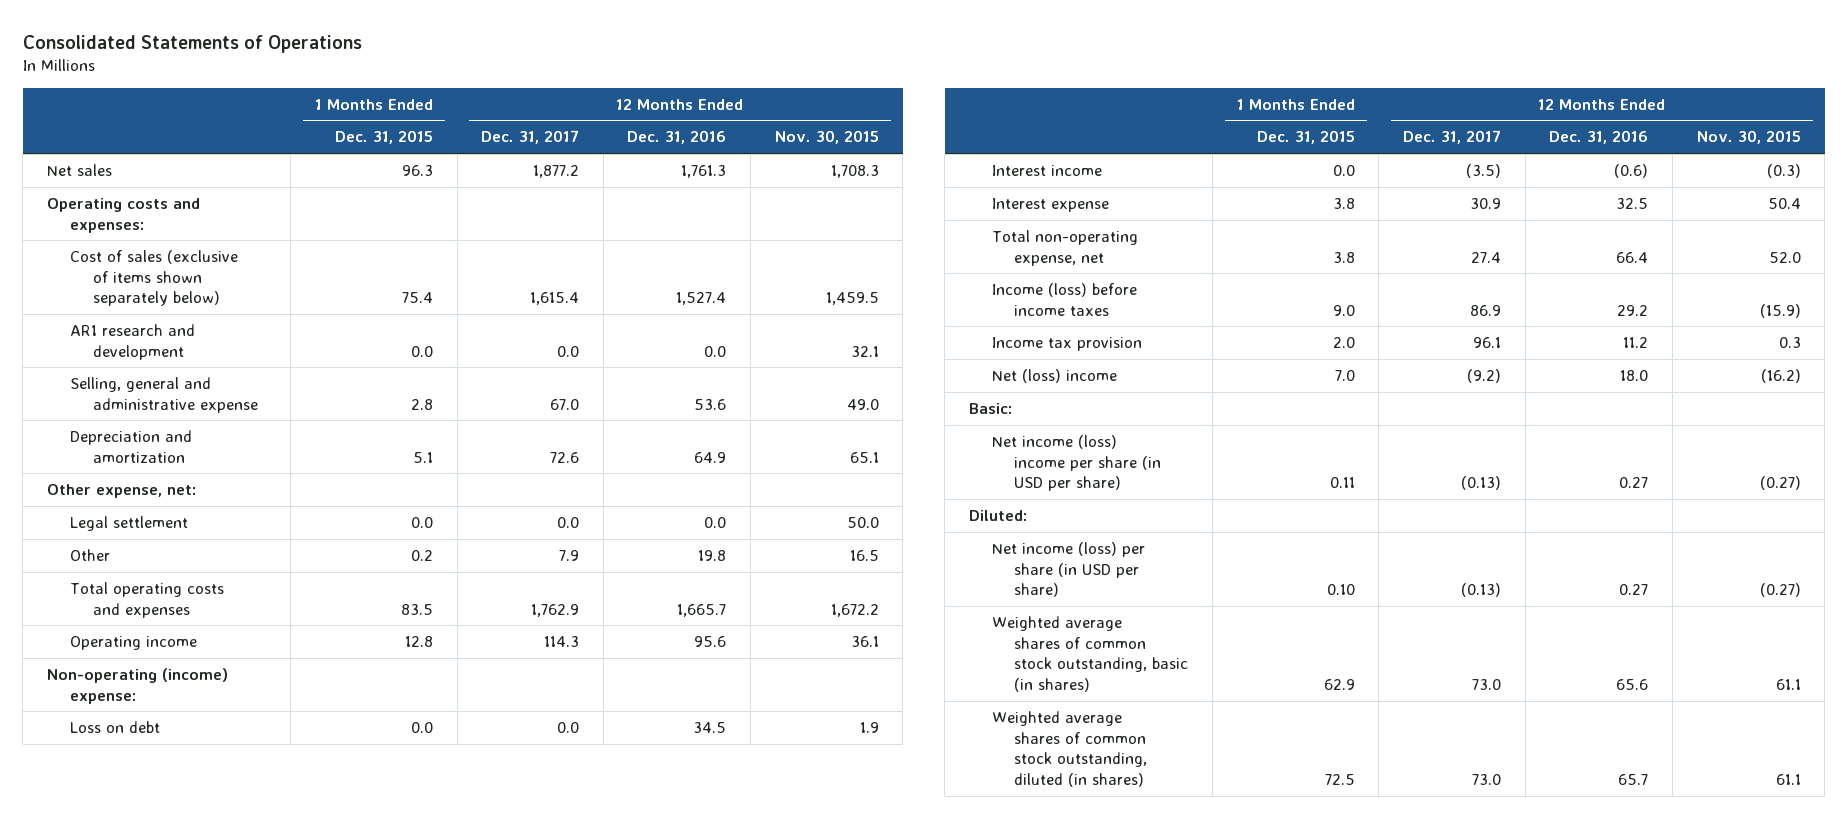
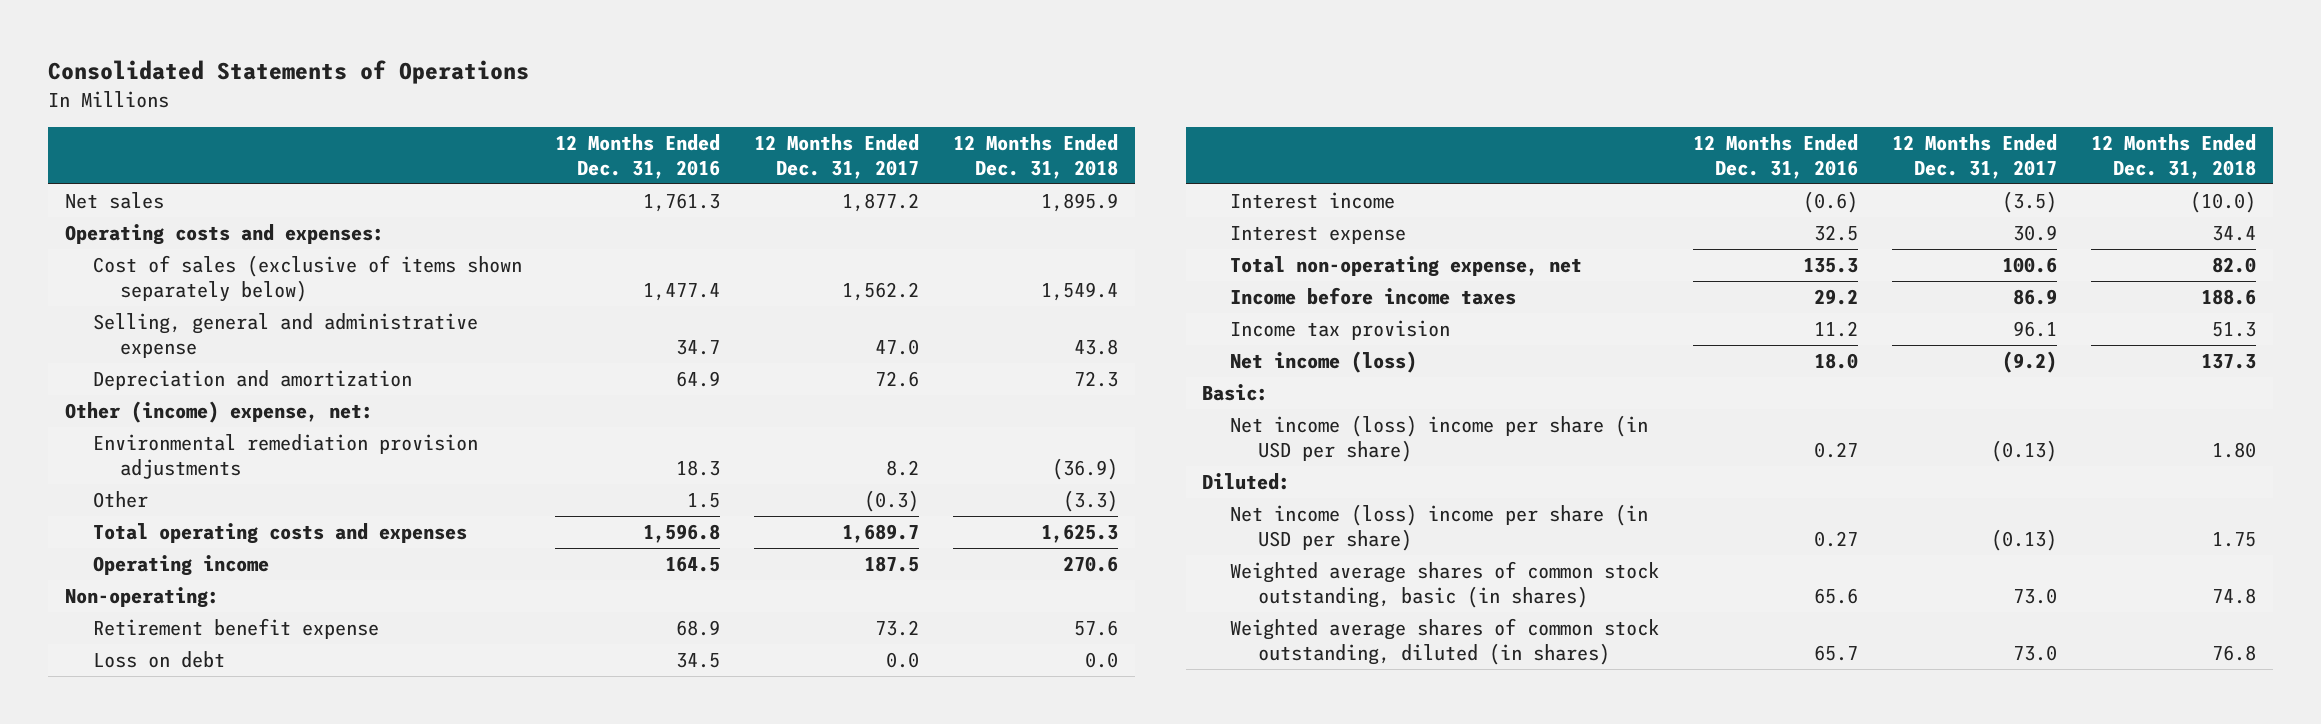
- | 1 Months Ended Dec. 31, 2015 | 12 Months Ended Dec. 31, 2017 | 12 Months Ended Dec. 31, 2016 | 12 Months Ended Nov. 30, 2015
+ | 12 Months Ended Dec. 31, 2016 | 12 Months Ended Dec. 31, 2017 | 12 Months Ended Dec. 31, 2018
- Cost of sales (exclusive of items shown separately below) | 75.4 | 1,615.4 | 1,527.4 | 1,459.5
- AR1 research and development | 0.0 | 0.0 | 0.0 | 32.1
- Selling, general and administrative expense | 2.8 | 67.0 | 53.6 | 49.0
+ Cost of sales (exclusive of items shown separately below) | 1,477.4 | 1,562.2 | 1,549.4
+ Selling, general and administrative expense | 34.7 | 47.0 | 43.8
- Other expense, net:
- Legal settlement | 0.0 | 0.0 | 0.0 | 50.0
- Other | 0.2 | 7.9 | 19.8 | 16.5
- Total operating costs and expenses | 83.5 | 1,762.9 | 1,665.7 | 1,672.2
- Operating income | 12.8 | 114.3 | 95.6 | 36.1
- Non-operating (income) expense:
+ Other (income) expense, net:
+ Environmental remediation provision adjustments | 18.3 | 8.2 | (36.9)
+ Other | 1.5 | (0.3) | (3.3)
+ Total operating costs and expenses | 1,596.8 | 1,689.7 | 1,625.3
+ Operating income | 164.5 | 187.5 | 270.6
+ Non-operating:
+ Retirement benefit expense | 68.9 | 73.2 | 57.6
- Total non-operating expense, net | 3.8 | 27.4 | 66.4 | 52.0
- Income (loss) before income taxes | 9.0 | 86.9 | 29.2 | (15.9)
+ Total non-operating expense, net | 135.3 | 100.6 | 82.0
+ Income before income taxes | 29.2 | 86.9 | 188.6
- Net (loss) income | 7.0 | (9.2) | 18.0 | (16.2)
+ Net income (loss) | 18.0 | (9.2) | 137.3
- Net income (loss) per share (in USD per share) | 0.10 | (0.13) | 0.27 | (0.27)
+ Net income (loss) income per share (in USD per share) | 0.27 | (0.13) | 1.75

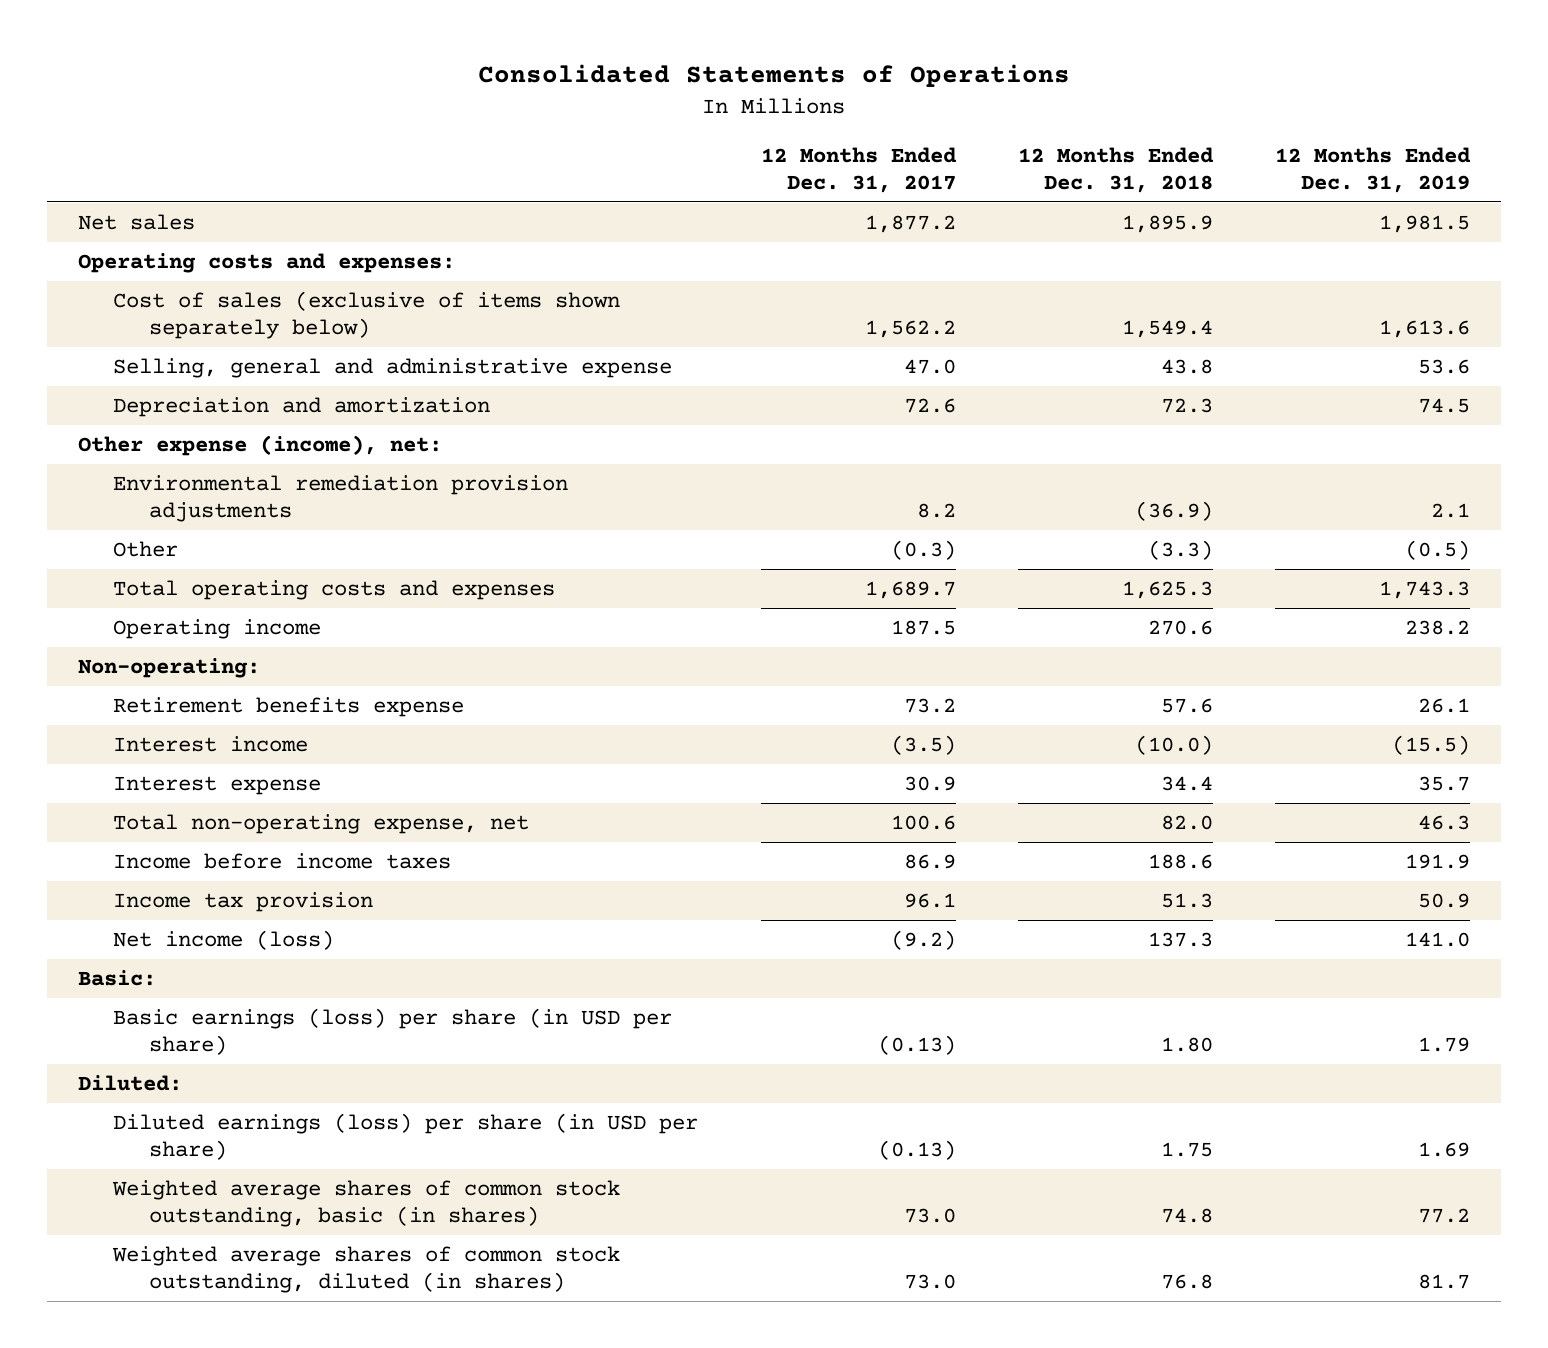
- | 12 Months Ended Dec. 31, 2016 | 12 Months Ended Dec. 31, 2017 | 12 Months Ended Dec. 31, 2018
+ | 12 Months Ended Dec. 31, 2017 | 12 Months Ended Dec. 31, 2018 | 12 Months Ended Dec. 31, 2019
- Other (income) expense, net:
+ Other expense (income), net:
- Retirement benefit expense | 68.9 | 73.2 | 57.6
- Loss on debt | 34.5 | 0.0 | 0.0
+ Retirement benefits expense | 73.2 | 57.6 | 26.1
- Net income (loss) income per share (in USD per share) | 0.27 | (0.13) | 1.80
+ Basic earnings (loss) per share (in USD per share) | (0.13) | 1.80 | 1.79
- Net income (loss) income per share (in USD per share) | 0.27 | (0.13) | 1.75
+ Diluted earnings (loss) per share (in USD per share) | (0.13) | 1.75 | 1.69

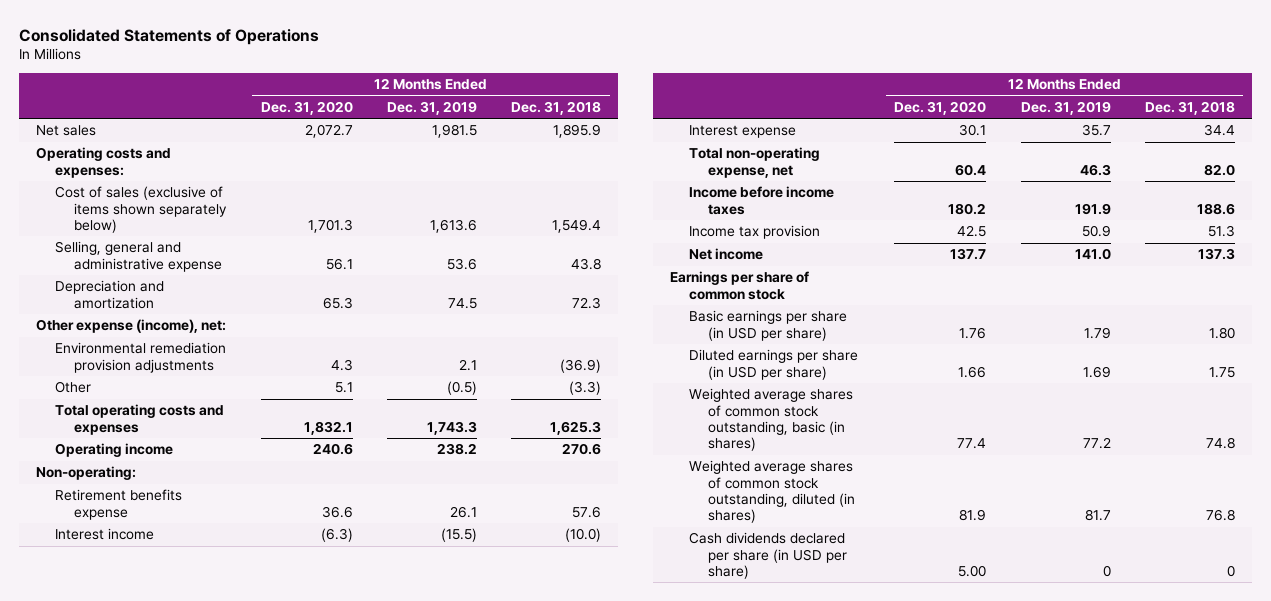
- | 12 Months Ended Dec. 31, 2017 | 12 Months Ended Dec. 31, 2018 | 12 Months Ended Dec. 31, 2019
+ | 12 Months Ended Dec. 31, 2020 | 12 Months Ended Dec. 31, 2019 | 12 Months Ended Dec. 31, 2018
- Net income (loss) | (9.2) | 137.3 | 141.0
- Basic:
- Basic earnings (loss) per share (in USD per share) | (0.13) | 1.80 | 1.79
- Diluted:
- Diluted earnings (loss) per share (in USD per share) | (0.13) | 1.75 | 1.69
+ Net income | 137.7 | 141.0 | 137.3
+ Earnings per share of common stock
+ Basic earnings per share (in USD per share) | 1.76 | 1.79 | 1.80
+ Diluted earnings per share (in USD per share) | 1.66 | 1.69 | 1.75
+ Cash dividends declared per share (in USD per share) | 5.00 | 0 | 0

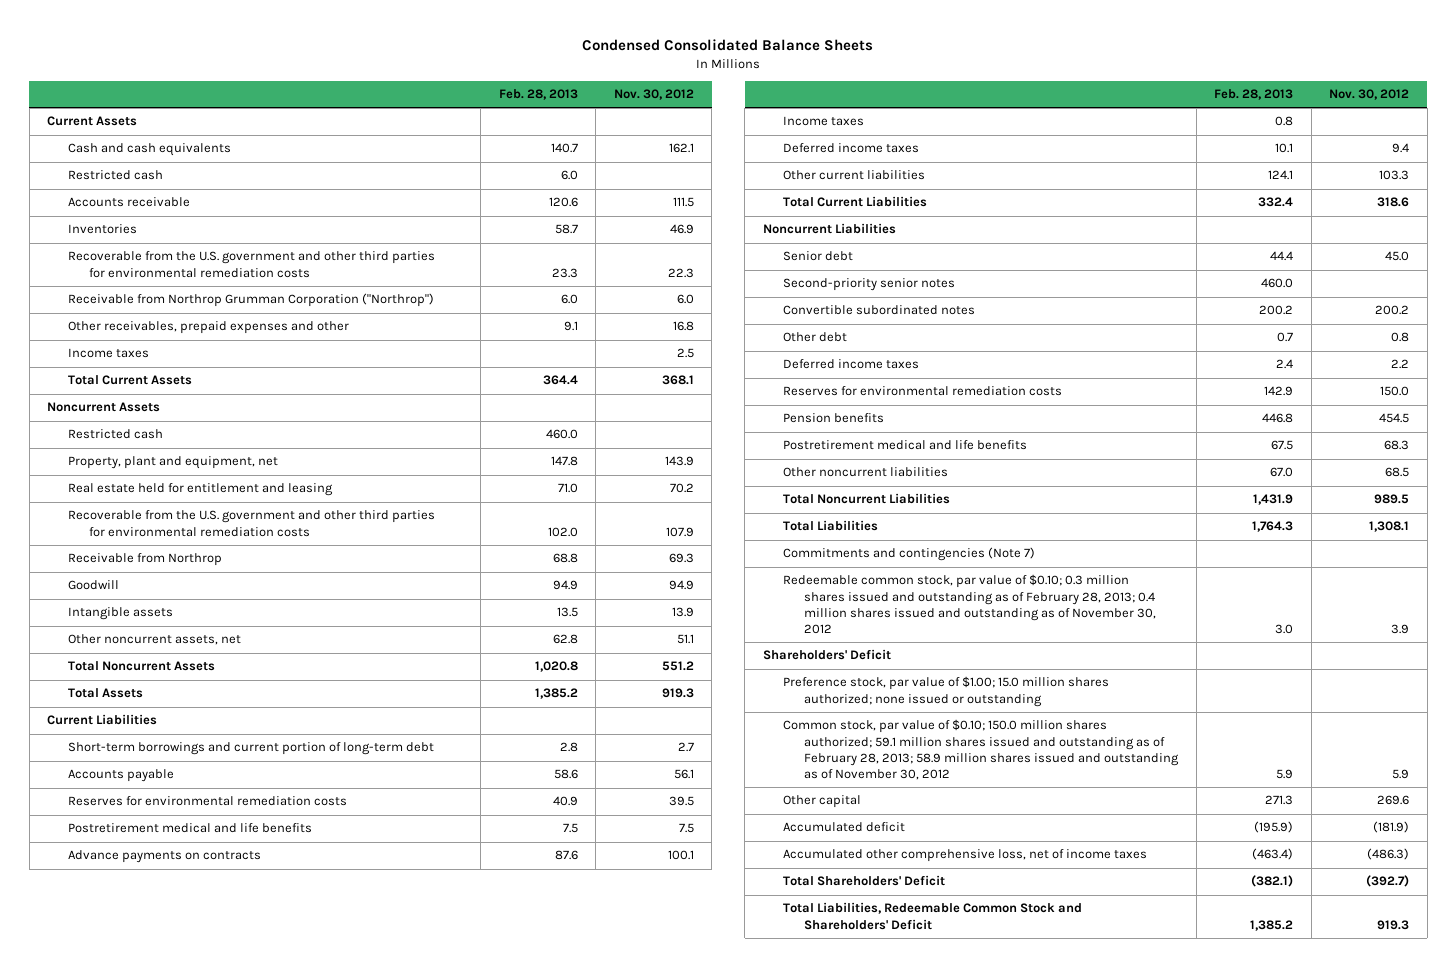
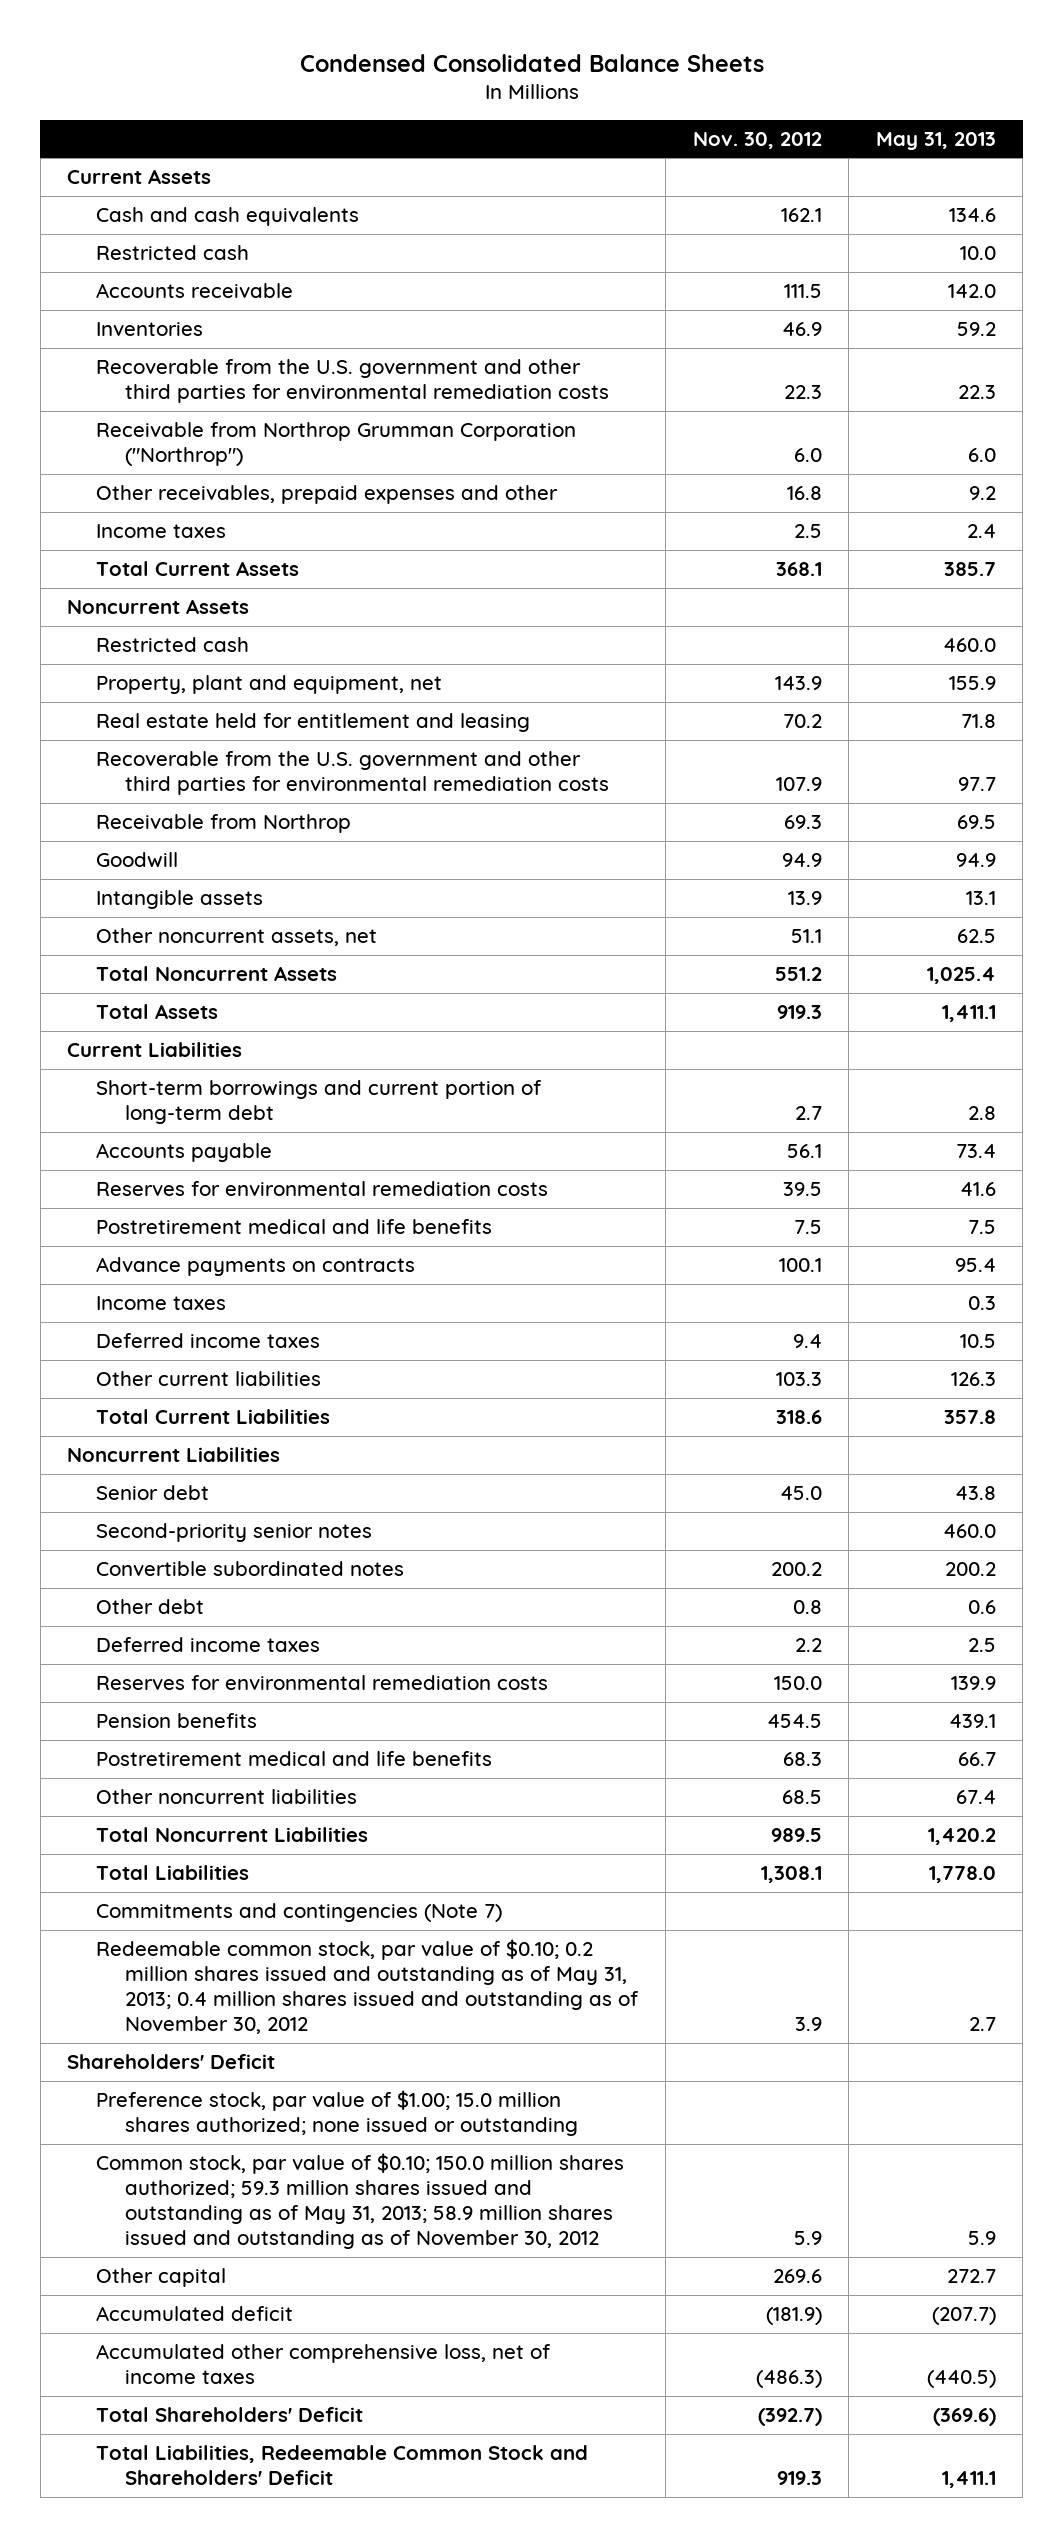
- | Feb. 28, 2013 | Nov. 30, 2012
+ | Nov. 30, 2012 | May 31, 2013
- Redeemable common stock, par value of $0.10; 0.3 million shares issued and outstanding as of February 28, 2013; 0.4 million shares issued and outstanding as of November 30, 2012 | 3.0 | 3.9
+ Redeemable common stock, par value of $0.10; 0.2 million shares issued and outstanding as of May 31, 2013; 0.4 million shares issued and outstanding as of November 30, 2012 | 3.9 | 2.7
- Common stock, par value of $0.10; 150.0 million shares authorized; 59.1 million shares issued and outstanding as of February 28, 2013; 58.9 million shares issued and outstanding as of November 30, 2012 | 5.9 | 5.9
+ Common stock, par value of $0.10; 150.0 million shares authorized; 59.3 million shares issued and outstanding as of May 31, 2013; 58.9 million shares issued and outstanding as of November 30, 2012 | 5.9 | 5.9

